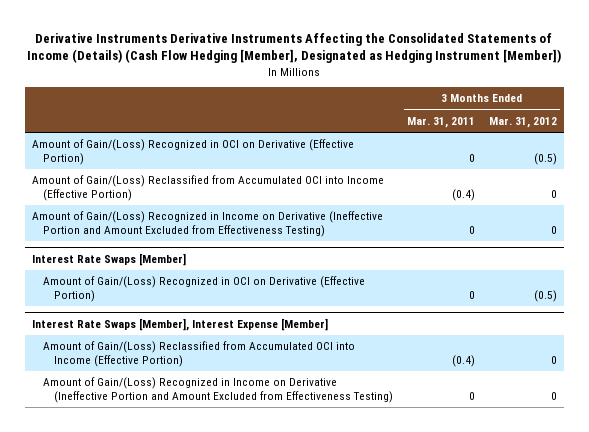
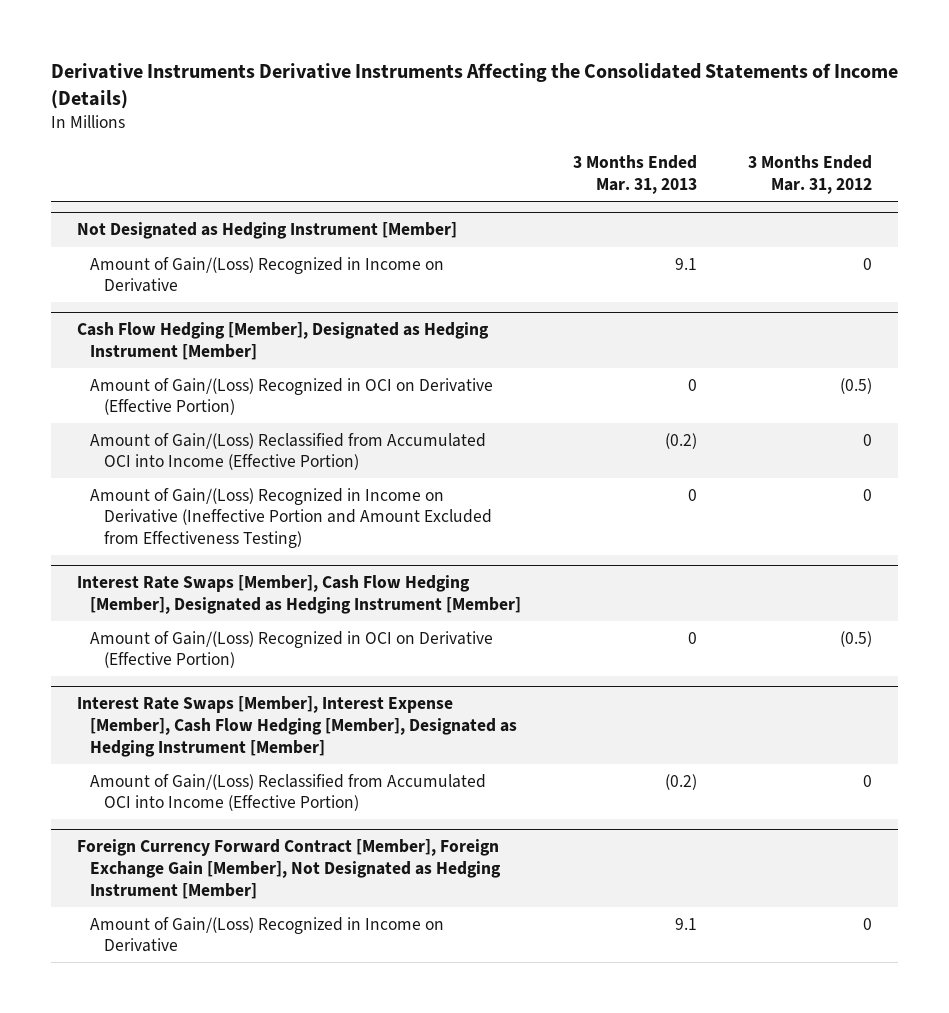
- Derivative Instruments Derivative Instruments Affecting the Consolidated Statements of Income (Details) (Cash Flow Hedging [Member], Designated as Hedging Instrument [Member])
+ Derivative Instruments Derivative Instruments Affecting the Consolidated Statements of Income (Details)
- | 3 Months Ended Mar. 31, 2011 | 3 Months Ended Mar. 31, 2012
+ | 3 Months Ended Mar. 31, 2013 | 3 Months Ended Mar. 31, 2012
+ Not Designated as Hedging Instrument [Member]
+ Amount of Gain/(Loss) Recognized in Income on Derivative | 9.1 | 0
+ Cash Flow Hedging [Member], Designated as Hedging Instrument [Member]
- Interest Rate Swaps [Member]
+ Interest Rate Swaps [Member], Cash Flow Hedging [Member], Designated as Hedging Instrument [Member]
- Interest Rate Swaps [Member], Interest Expense [Member]
+ Interest Rate Swaps [Member], Interest Expense [Member], Cash Flow Hedging [Member], Designated as Hedging Instrument [Member]
- Amount of Gain/(Loss) Recognized in Income on Derivative (Ineffective Portion and Amount Excluded from Effectiveness Testing) | 0 | 0
+ Foreign Currency Forward Contract [Member], Foreign Exchange Gain [Member], Not Designated as Hedging Instrument [Member]
+ Amount of Gain/(Loss) Recognized in Income on Derivative | 9.1 | 0

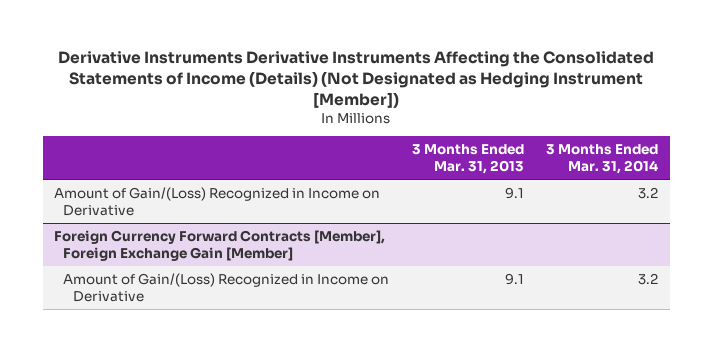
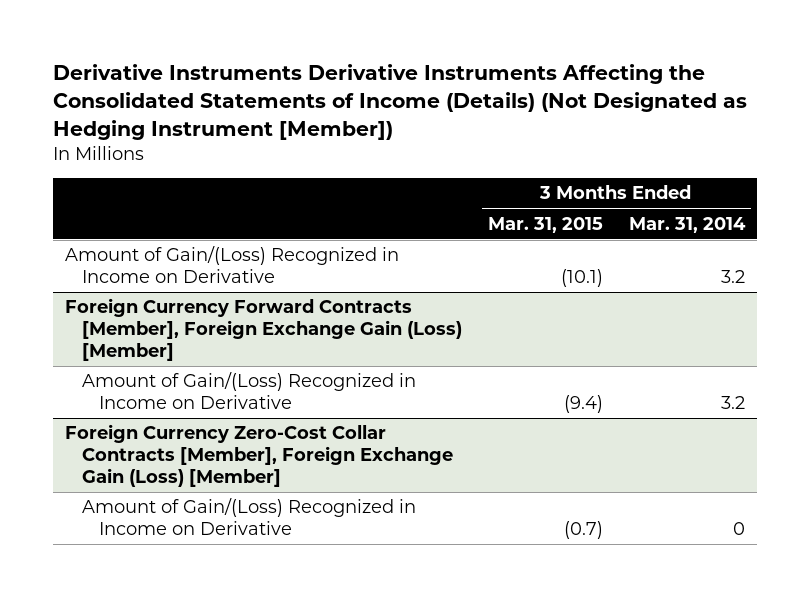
- | 3 Months Ended Mar. 31, 2013 | 3 Months Ended Mar. 31, 2014
+ | 3 Months Ended Mar. 31, 2015 | 3 Months Ended Mar. 31, 2014
- Foreign Currency Forward Contracts [Member], Foreign Exchange Gain [Member]
+ Foreign Currency Forward Contracts [Member], Foreign Exchange Gain (Loss) [Member]
+ Foreign Currency Zero-Cost Collar Contracts [Member], Foreign Exchange Gain (Loss) [Member]
+ Amount of Gain/(Loss) Recognized in Income on Derivative | (0.7) | 0

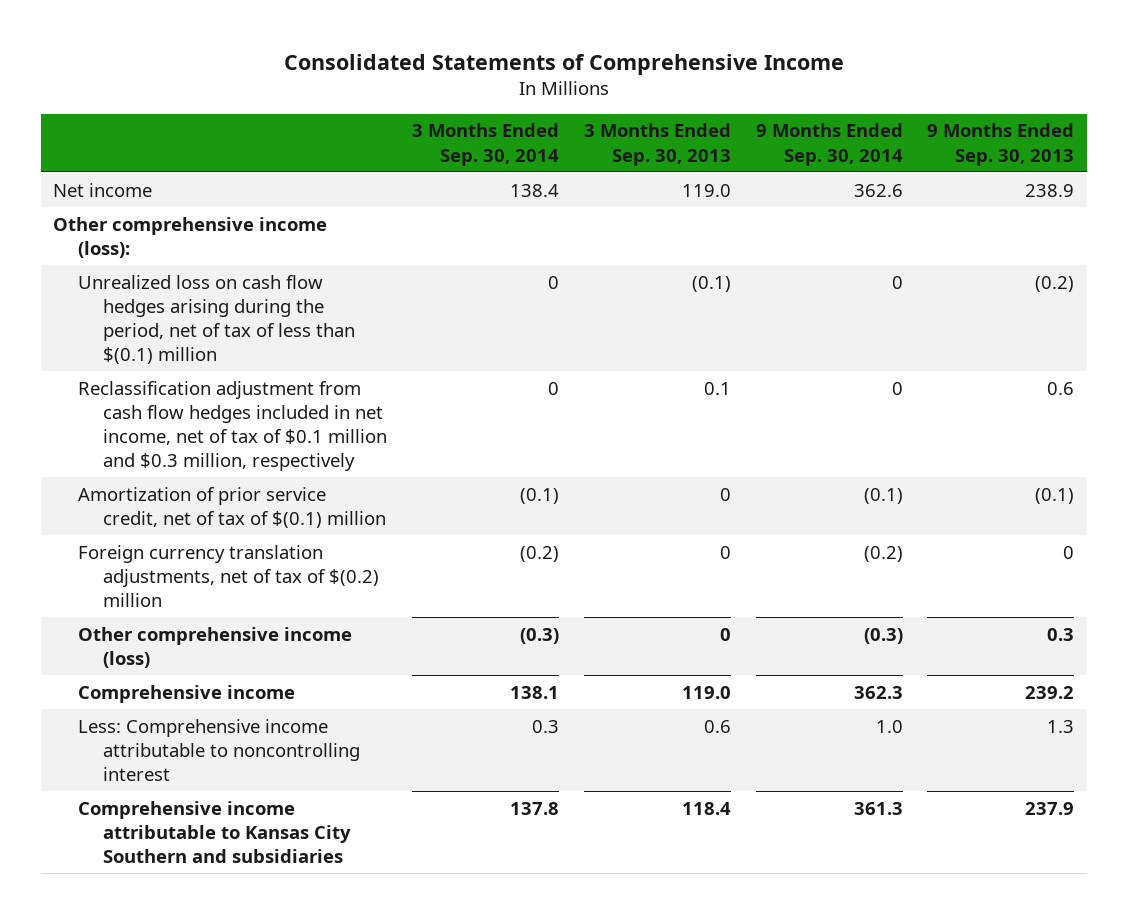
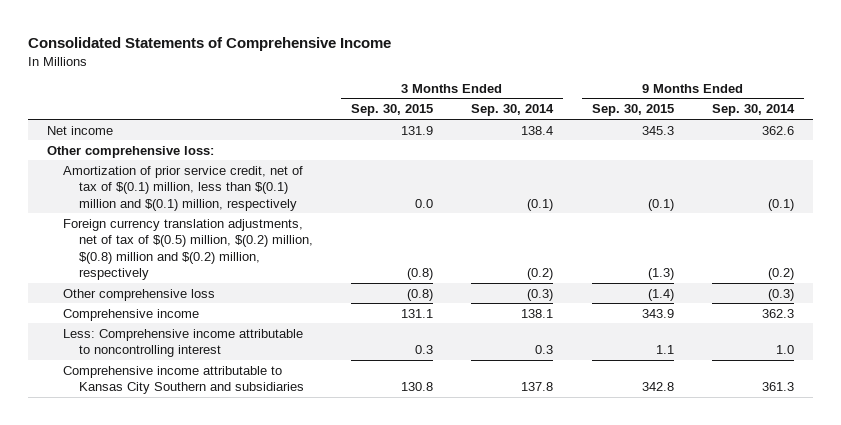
- | 3 Months Ended Sep. 30, 2014 | 3 Months Ended Sep. 30, 2013 | 9 Months Ended Sep. 30, 2014 | 9 Months Ended Sep. 30, 2013
+ | 3 Months Ended Sep. 30, 2015 | 3 Months Ended Sep. 30, 2014 | 9 Months Ended Sep. 30, 2015 | 9 Months Ended Sep. 30, 2014
- Other comprehensive income (loss):
- Unrealized loss on cash flow hedges arising during the period, net of tax of less than $(0.1) million | 0 | (0.1) | 0 | (0.2)
- Reclassification adjustment from cash flow hedges included in net income, net of tax of $0.1 million and $0.3 million, respectively | 0 | 0.1 | 0 | 0.6
- Amortization of prior service credit, net of tax of $(0.1) million | (0.1) | 0 | (0.1) | (0.1)
- Foreign currency translation adjustments, net of tax of $(0.2) million | (0.2) | 0 | (0.2) | 0
- Other comprehensive income (loss) | (0.3) | 0 | (0.3) | 0.3
+ Other comprehensive loss:
+ Amortization of prior service credit, net of tax of $(0.1) million, less than $(0.1) million and $(0.1) million, respectively | 0.0 | (0.1) | (0.1) | (0.1)
+ Foreign currency translation adjustments, net of tax of $(0.5) million, $(0.2) million, $(0.8) million and $(0.2) million, respectively | (0.8) | (0.2) | (1.3) | (0.2)
+ Other comprehensive loss | (0.8) | (0.3) | (1.4) | (0.3)

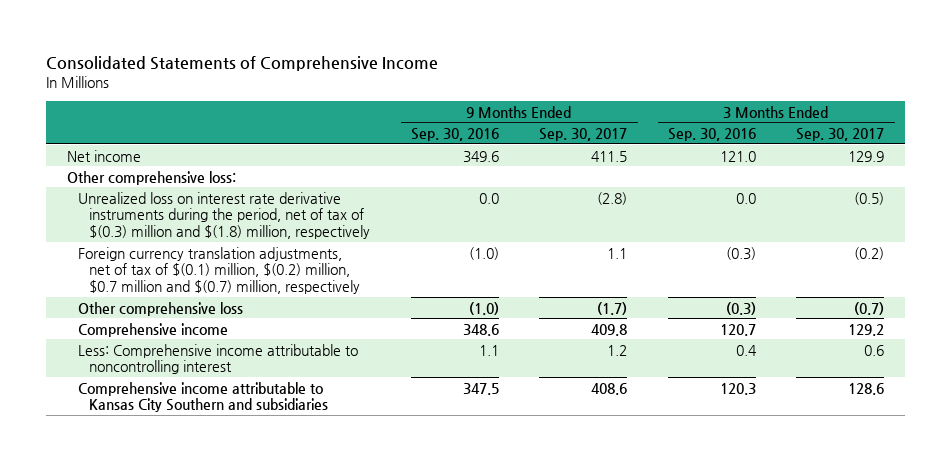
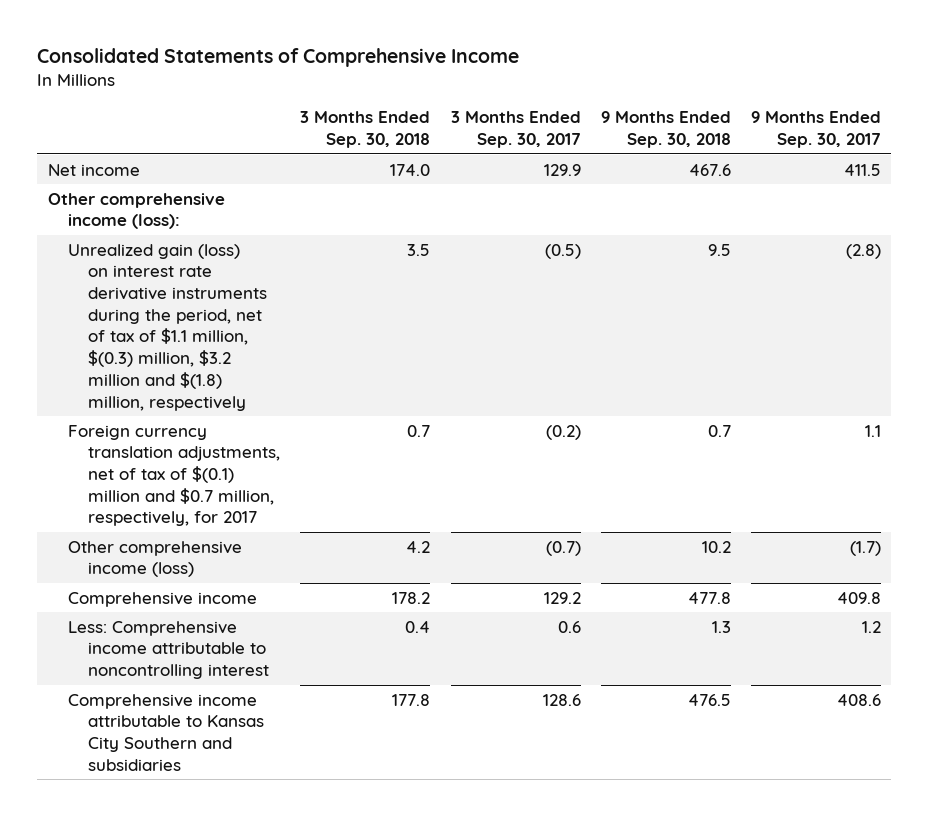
- | 9 Months Ended Sep. 30, 2016 | 9 Months Ended Sep. 30, 2017 | 3 Months Ended Sep. 30, 2016 | 3 Months Ended Sep. 30, 2017
+ | 3 Months Ended Sep. 30, 2018 | 3 Months Ended Sep. 30, 2017 | 9 Months Ended Sep. 30, 2018 | 9 Months Ended Sep. 30, 2017
- Other comprehensive loss:
- Unrealized loss on interest rate derivative instruments during the period, net of tax of $(0.3) million and $(1.8) million, respectively | 0.0 | (2.8) | 0.0 | (0.5)
- Foreign currency translation adjustments, net of tax of $(0.1) million, $(0.2) million, $0.7 million and $(0.7) million, respectively | (1.0) | 1.1 | (0.3) | (0.2)
- Other comprehensive loss | (1.0) | (1.7) | (0.3) | (0.7)
+ Other comprehensive income (loss):
+ Unrealized gain (loss) on interest rate derivative instruments during the period, net of tax of $1.1 million, $(0.3) million, $3.2 million and $(1.8) million, respectively | 3.5 | (0.5) | 9.5 | (2.8)
+ Foreign currency translation adjustments, net of tax of $(0.1) million and $0.7 million, respectively, for 2017 | 0.7 | (0.2) | 0.7 | 1.1
+ Other comprehensive income (loss) | 4.2 | (0.7) | 10.2 | (1.7)

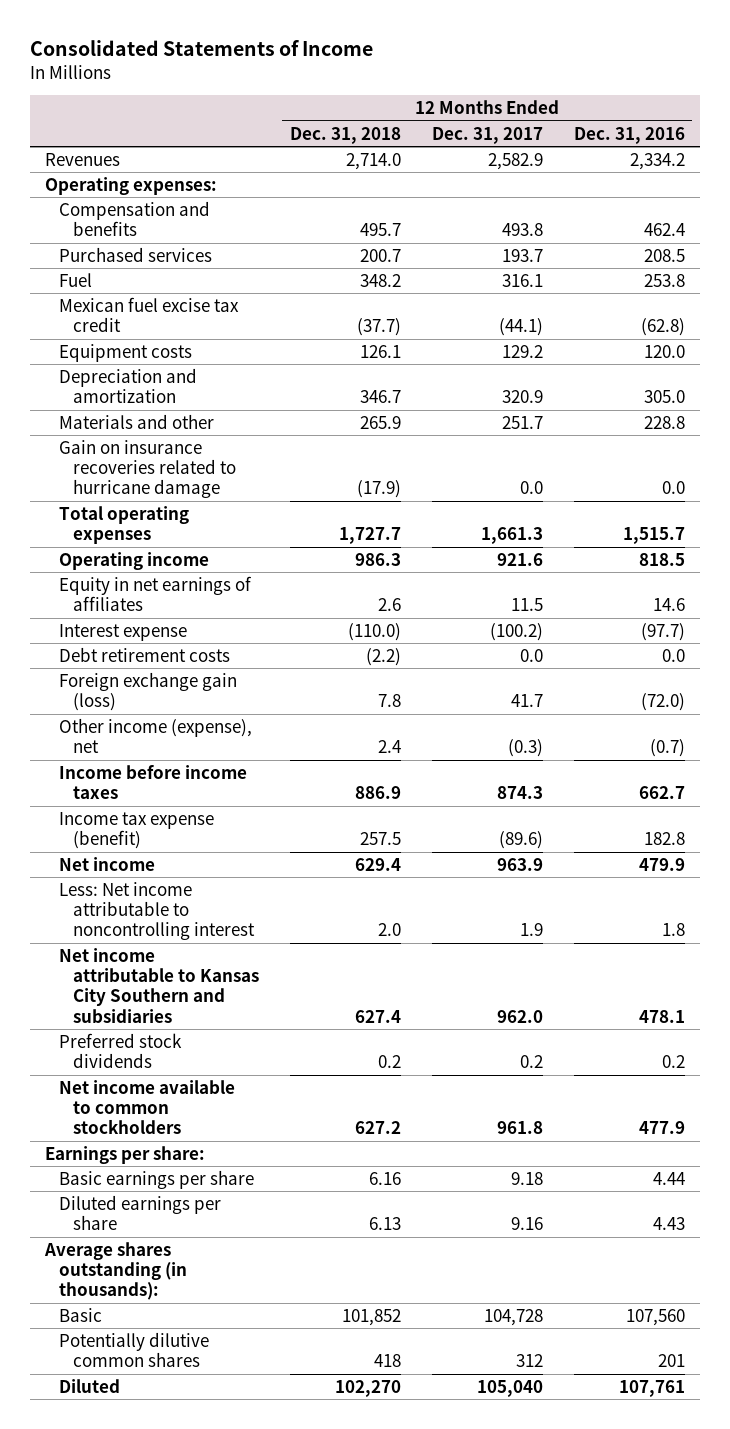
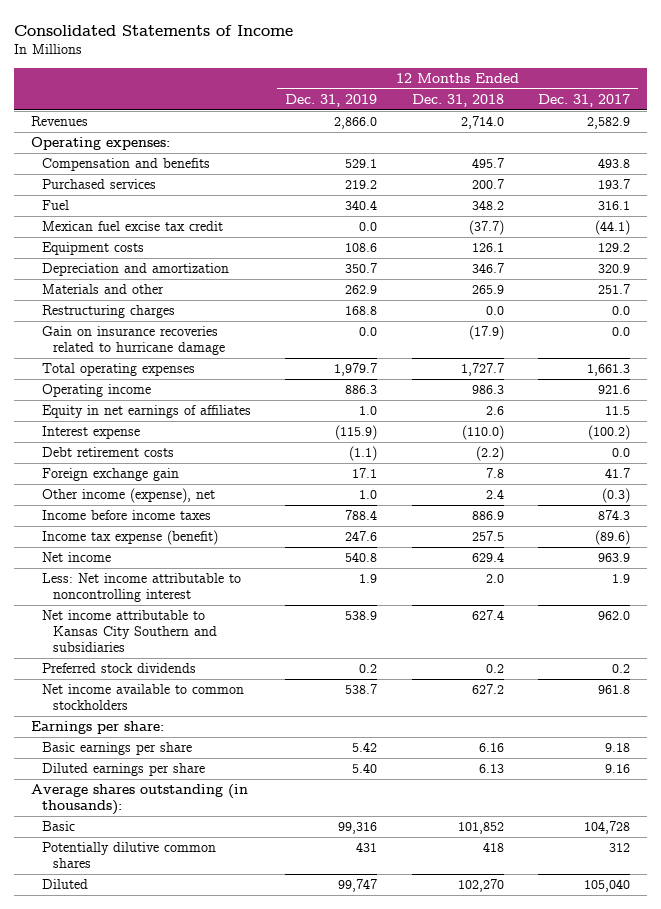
- | 12 Months Ended Dec. 31, 2018 | 12 Months Ended Dec. 31, 2017 | 12 Months Ended Dec. 31, 2016
+ | 12 Months Ended Dec. 31, 2019 | 12 Months Ended Dec. 31, 2018 | 12 Months Ended Dec. 31, 2017
+ Restructuring charges | 168.8 | 0.0 | 0.0
- Foreign exchange gain (loss) | 7.8 | 41.7 | (72.0)
+ Foreign exchange gain | 17.1 | 7.8 | 41.7

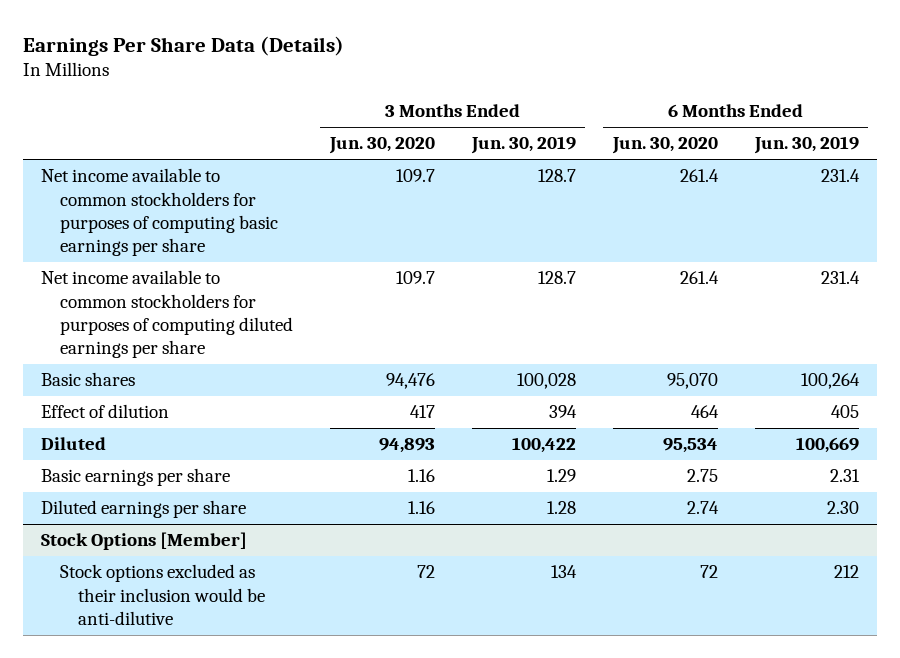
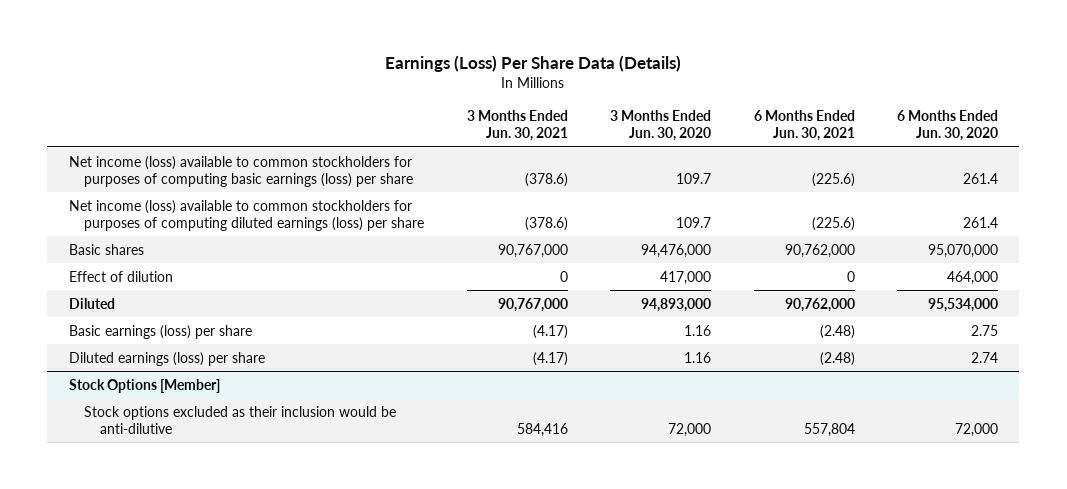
- Earnings Per Share Data (Details)
+ Earnings (Loss) Per Share Data (Details)
- | 3 Months Ended Jun. 30, 2020 | 3 Months Ended Jun. 30, 2019 | 6 Months Ended Jun. 30, 2020 | 6 Months Ended Jun. 30, 2019
+ | 3 Months Ended Jun. 30, 2021 | 3 Months Ended Jun. 30, 2020 | 6 Months Ended Jun. 30, 2021 | 6 Months Ended Jun. 30, 2020
- Net income available to common stockholders for purposes of computing basic earnings per share | 109.7 | 128.7 | 261.4 | 231.4
- Net income available to common stockholders for purposes of computing diluted earnings per share | 109.7 | 128.7 | 261.4 | 231.4
- Basic shares | 94,476 | 100,028 | 95,070 | 100,264
- Effect of dilution | 417 | 394 | 464 | 405
- Diluted | 94,893 | 100,422 | 95,534 | 100,669
- Basic earnings per share | 1.16 | 1.29 | 2.75 | 2.31
- Diluted earnings per share | 1.16 | 1.28 | 2.74 | 2.30
+ Net income (loss) available to common stockholders for purposes of computing basic earnings (loss) per share | (378.6) | 109.7 | (225.6) | 261.4
+ Net income (loss) available to common stockholders for purposes of computing diluted earnings (loss) per share | (378.6) | 109.7 | (225.6) | 261.4
+ Basic shares | 90,767,000 | 94,476,000 | 90,762,000 | 95,070,000
+ Effect of dilution | 0 | 417,000 | 0 | 464,000
+ Diluted | 90,767,000 | 94,893,000 | 90,762,000 | 95,534,000
+ Basic earnings (loss) per share | (4.17) | 1.16 | (2.48) | 2.75
+ Diluted earnings (loss) per share | (4.17) | 1.16 | (2.48) | 2.74
@ Stock Options [Member]
- Stock options excluded as their inclusion would be anti-dilutive | 72 | 134 | 72 | 212
+ Stock options excluded as their inclusion would be anti-dilutive | 584,416 | 72,000 | 557,804 | 72,000

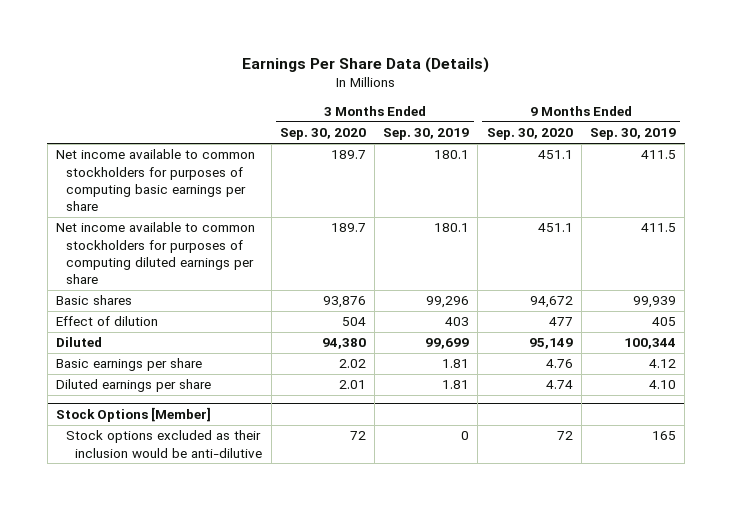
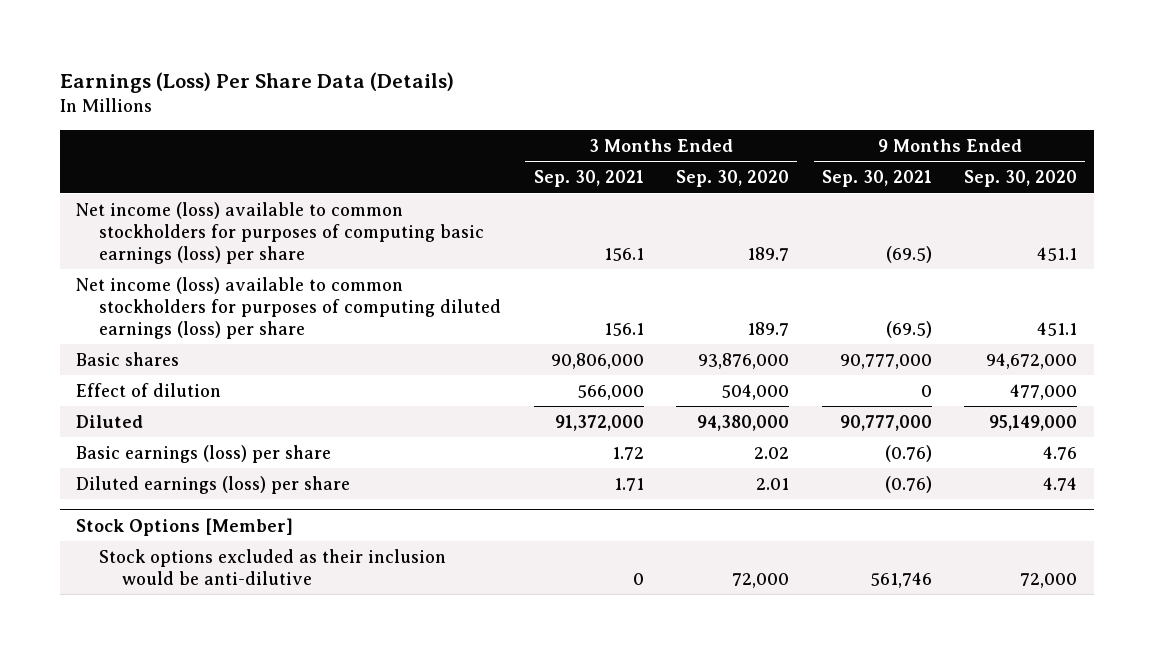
- Earnings Per Share Data (Details)
+ Earnings (Loss) Per Share Data (Details)
- | 3 Months Ended Sep. 30, 2020 | 3 Months Ended Sep. 30, 2019 | 9 Months Ended Sep. 30, 2020 | 9 Months Ended Sep. 30, 2019
+ | 3 Months Ended Sep. 30, 2021 | 3 Months Ended Sep. 30, 2020 | 9 Months Ended Sep. 30, 2021 | 9 Months Ended Sep. 30, 2020
- Net income available to common stockholders for purposes of computing basic earnings per share | 189.7 | 180.1 | 451.1 | 411.5
- Net income available to common stockholders for purposes of computing diluted earnings per share | 189.7 | 180.1 | 451.1 | 411.5
- Basic shares | 93,876 | 99,296 | 94,672 | 99,939
- Effect of dilution | 504 | 403 | 477 | 405
- Diluted | 94,380 | 99,699 | 95,149 | 100,344
- Basic earnings per share | 2.02 | 1.81 | 4.76 | 4.12
- Diluted earnings per share | 2.01 | 1.81 | 4.74 | 4.10
+ Net income (loss) available to common stockholders for purposes of computing basic earnings (loss) per share | 156.1 | 189.7 | (69.5) | 451.1
+ Net income (loss) available to common stockholders for purposes of computing diluted earnings (loss) per share | 156.1 | 189.7 | (69.5) | 451.1
+ Basic shares | 90,806,000 | 93,876,000 | 90,777,000 | 94,672,000
+ Effect of dilution | 566,000 | 504,000 | 0 | 477,000
+ Diluted | 91,372,000 | 94,380,000 | 90,777,000 | 95,149,000
+ Basic earnings (loss) per share | 1.72 | 2.02 | (0.76) | 4.76
+ Diluted earnings (loss) per share | 1.71 | 2.01 | (0.76) | 4.74
@ Stock Options [Member]
- Stock options excluded as their inclusion would be anti-dilutive | 72 | 0 | 72 | 165
+ Stock options excluded as their inclusion would be anti-dilutive | 0 | 72,000 | 561,746 | 72,000

